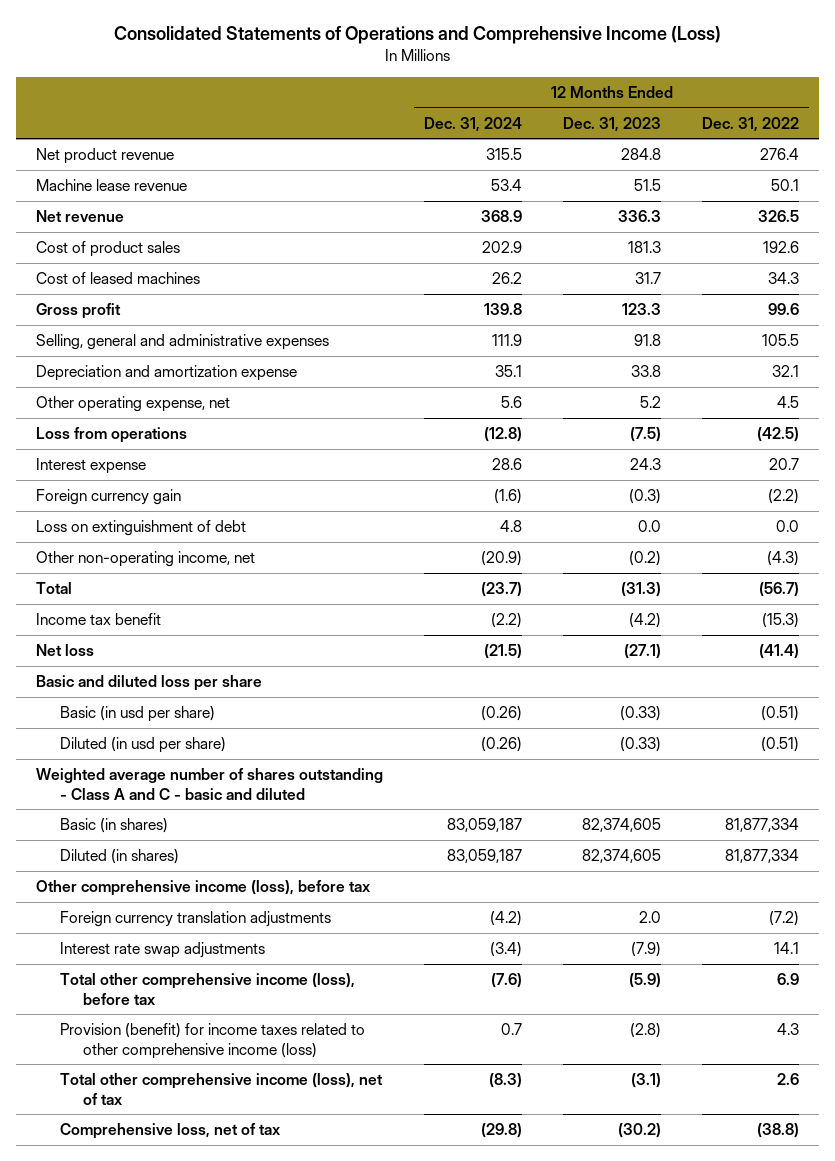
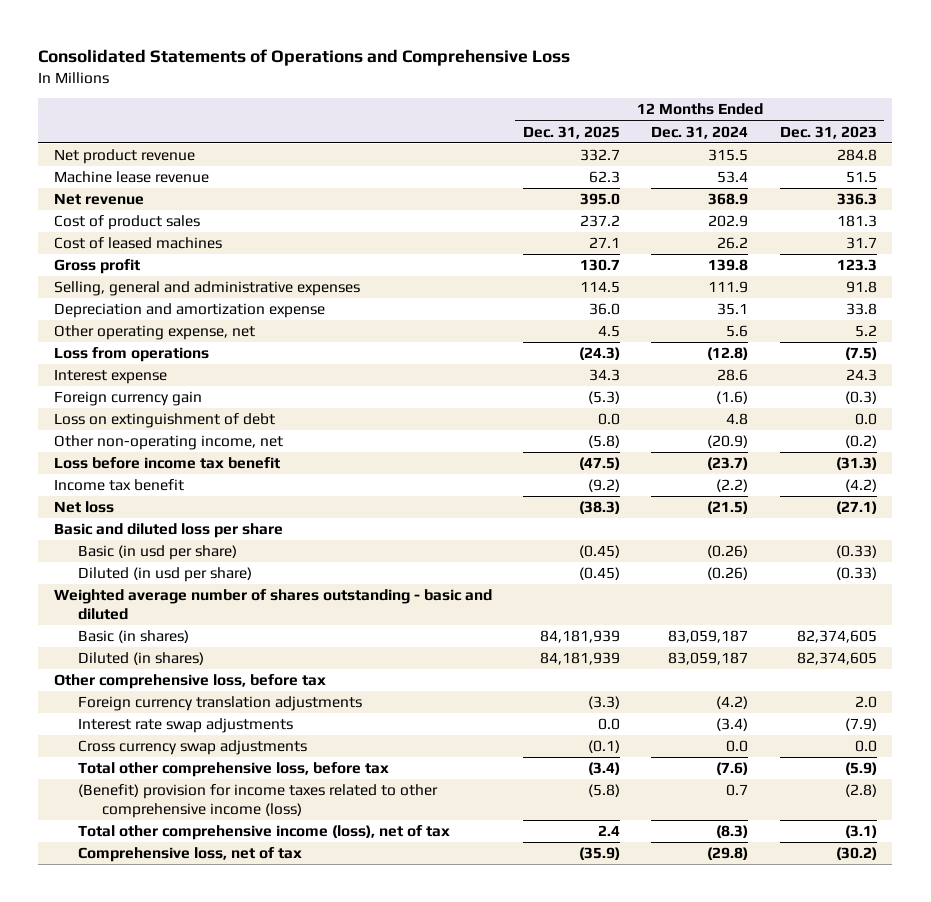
- Consolidated Statements of Operations and Comprehensive Income (Loss)
+ Consolidated Statements of Operations and Comprehensive Loss
- | 12 Months Ended Dec. 31, 2024 | 12 Months Ended Dec. 31, 2023 | 12 Months Ended Dec. 31, 2022
+ | 12 Months Ended Dec. 31, 2025 | 12 Months Ended Dec. 31, 2024 | 12 Months Ended Dec. 31, 2023
- Total | (23.7) | (31.3) | (56.7)
+ Loss before income tax benefit | (47.5) | (23.7) | (31.3)
- Weighted average number of shares outstanding - Class A and C - basic and diluted
+ Weighted average number of shares outstanding - basic and diluted
- Other comprehensive income (loss), before tax
+ Other comprehensive loss, before tax
- Total other comprehensive income (loss), before tax | (7.6) | (5.9) | 6.9
- Provision (benefit) for income taxes related to other comprehensive income (loss) | 0.7 | (2.8) | 4.3
+ Cross currency swap adjustments | (0.1) | 0.0 | 0.0
+ Total other comprehensive loss, before tax | (3.4) | (7.6) | (5.9)
+ (Benefit) provision for income taxes related to other comprehensive income (loss) | (5.8) | 0.7 | (2.8)

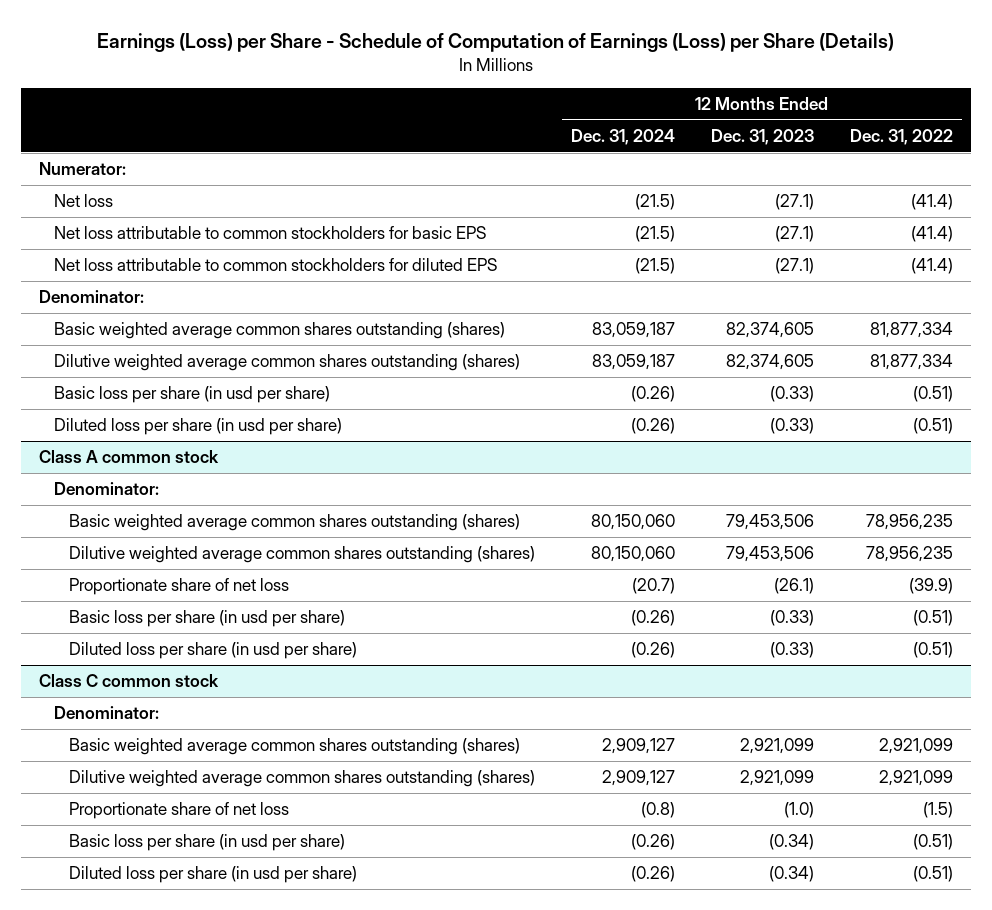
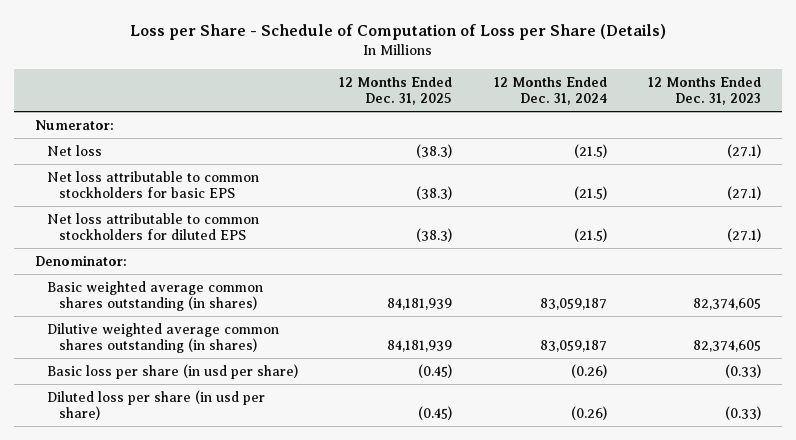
- Earnings (Loss) per Share - Schedule of Computation of Earnings (Loss) per Share (Details)
+ Loss per Share - Schedule of Computation of Loss per Share (Details)
- | 12 Months Ended Dec. 31, 2024 | 12 Months Ended Dec. 31, 2023 | 12 Months Ended Dec. 31, 2022
+ | 12 Months Ended Dec. 31, 2025 | 12 Months Ended Dec. 31, 2024 | 12 Months Ended Dec. 31, 2023
- Basic weighted average common shares outstanding (shares) | 83,059,187 | 82,374,605 | 81,877,334
- Dilutive weighted average common shares outstanding (shares) | 83,059,187 | 82,374,605 | 81,877,334
- Basic loss per share (in usd per share) | (0.26) | (0.33) | (0.51)
- Diluted loss per share (in usd per share) | (0.26) | (0.33) | (0.51)
- Class A common stock
- Denominator:
- Basic weighted average common shares outstanding (shares) | 80,150,060 | 79,453,506 | 78,956,235
- Dilutive weighted average common shares outstanding (shares) | 80,150,060 | 79,453,506 | 78,956,235
- Proportionate share of net loss | (20.7) | (26.1) | (39.9)
+ Basic weighted average common shares outstanding (in shares) | 84,181,939 | 83,059,187 | 82,374,605
+ Dilutive weighted average common shares outstanding (in shares) | 84,181,939 | 83,059,187 | 82,374,605
- Class C common stock
- Denominator:
- Basic weighted average common shares outstanding (shares) | 2,909,127 | 2,921,099 | 2,921,099
- Dilutive weighted average common shares outstanding (shares) | 2,909,127 | 2,921,099 | 2,921,099
- Proportionate share of net loss | (0.8) | (1.0) | (1.5)
- Basic loss per share (in usd per share) | (0.26) | (0.34) | (0.51)
- Diluted loss per share (in usd per share) | (0.26) | (0.34) | (0.51)

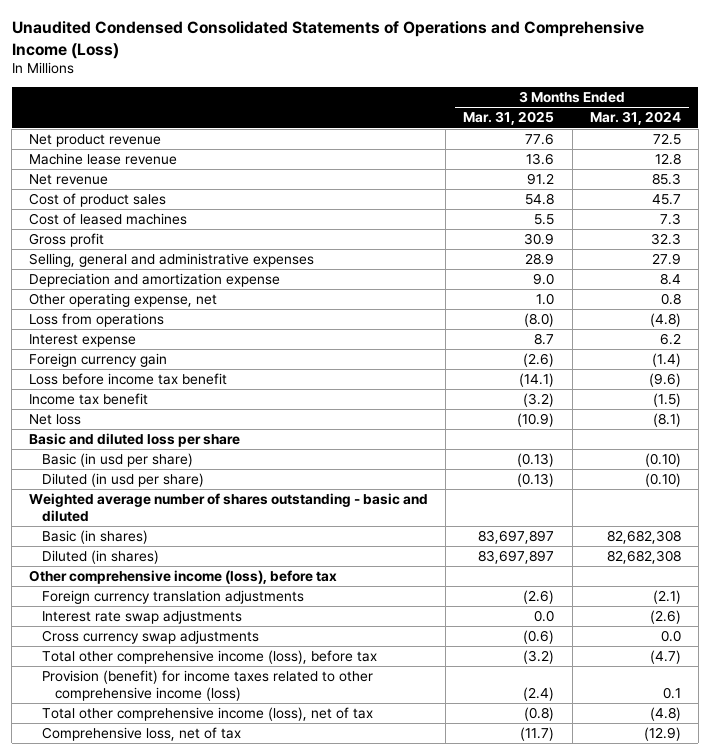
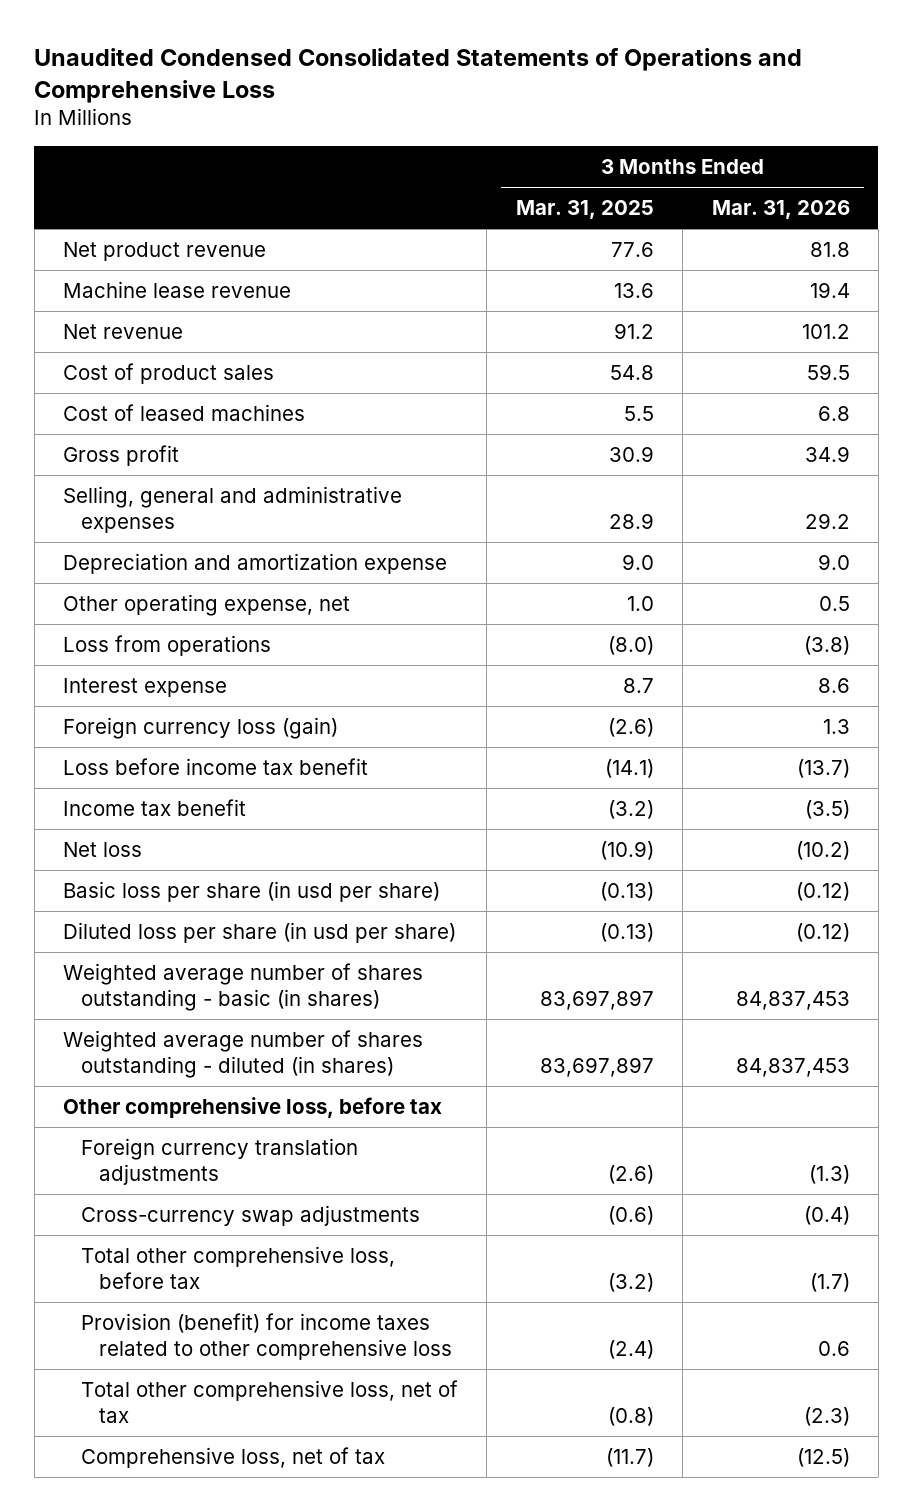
- Unaudited Condensed Consolidated Statements of Operations and Comprehensive Income (Loss)
+ Unaudited Condensed Consolidated Statements of Operations and Comprehensive Loss
- | 3 Months Ended Mar. 31, 2025 | 3 Months Ended Mar. 31, 2024
+ | 3 Months Ended Mar. 31, 2025 | 3 Months Ended Mar. 31, 2026
- Foreign currency gain | (2.6) | (1.4)
+ Foreign currency loss (gain) | (2.6) | 1.3
- Basic and diluted loss per share
- Basic (in usd per share) | (0.13) | (0.10)
- Diluted (in usd per share) | (0.13) | (0.10)
- Weighted average number of shares outstanding - basic and diluted
- Basic (in shares) | 83,697,897 | 82,682,308
- Diluted (in shares) | 83,697,897 | 82,682,308
- Other comprehensive income (loss), before tax
+ Basic loss per share (in usd per share) | (0.13) | (0.12)
+ Diluted loss per share (in usd per share) | (0.13) | (0.12)
+ Weighted average number of shares outstanding - basic (in shares) | 83,697,897 | 84,837,453
+ Weighted average number of shares outstanding - diluted (in shares) | 83,697,897 | 84,837,453
+ Other comprehensive loss, before tax
- Interest rate swap adjustments | 0.0 | (2.6)
- Cross currency swap adjustments | (0.6) | 0.0
- Total other comprehensive income (loss), before tax | (3.2) | (4.7)
- Provision (benefit) for income taxes related to other comprehensive income (loss) | (2.4) | 0.1
- Total other comprehensive income (loss), net of tax | (0.8) | (4.8)
+ Cross-currency swap adjustments | (0.6) | (0.4)
+ Total other comprehensive loss, before tax | (3.2) | (1.7)
+ Provision (benefit) for income taxes related to other comprehensive loss | (2.4) | 0.6
+ Total other comprehensive loss, net of tax | (0.8) | (2.3)

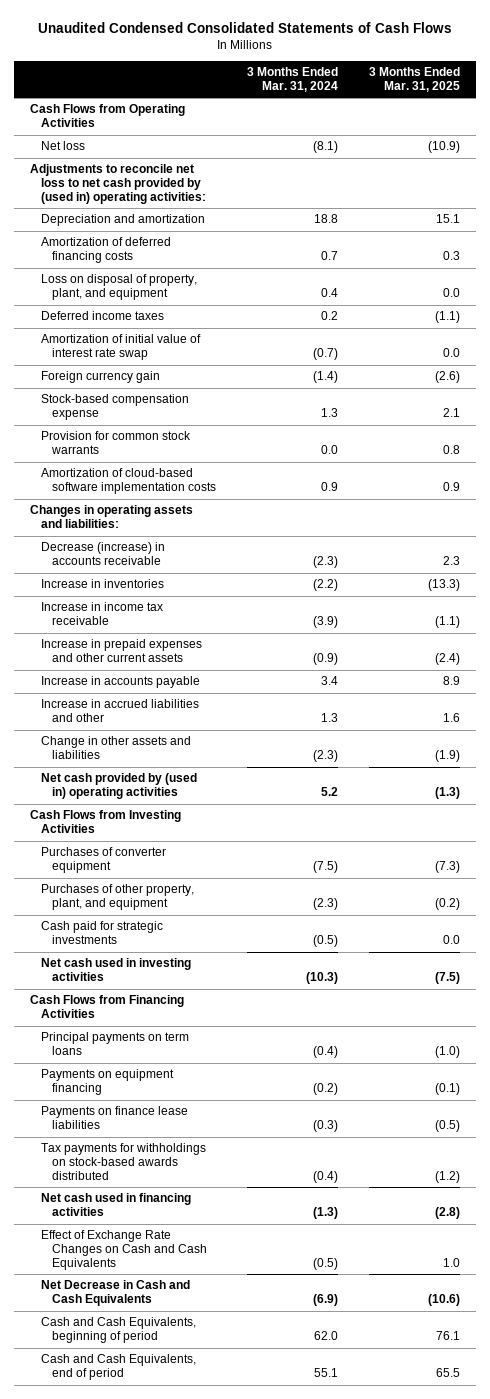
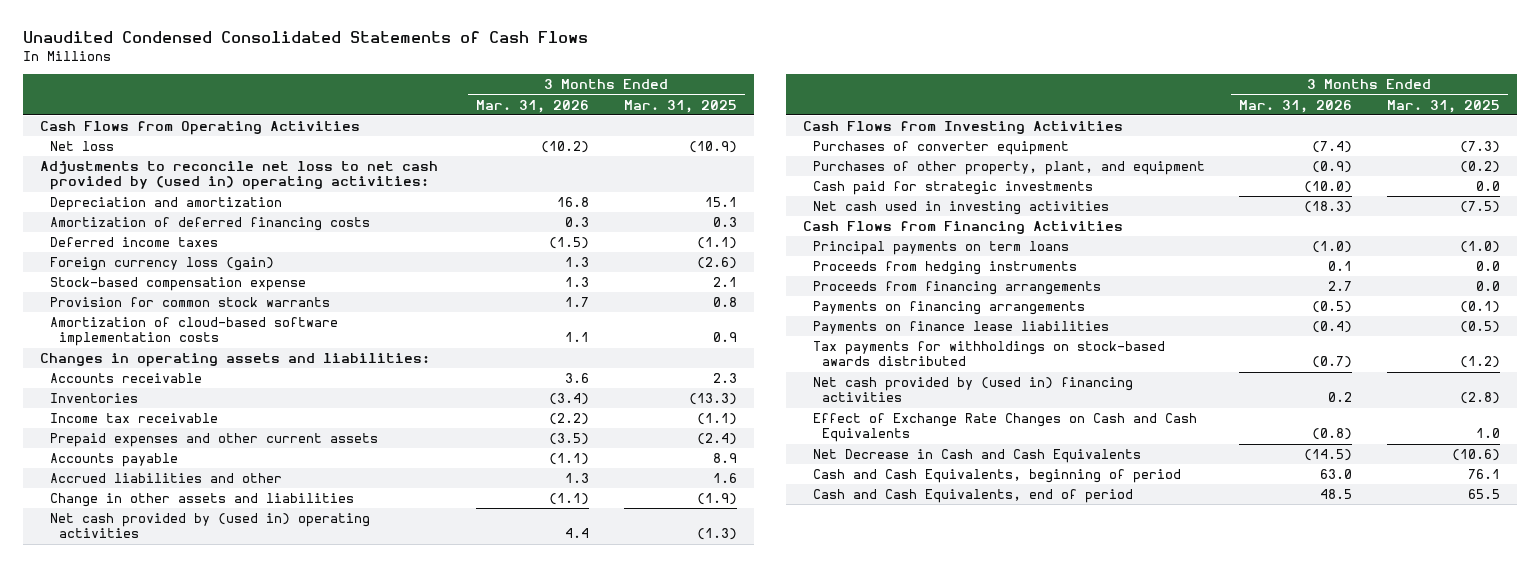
- | 3 Months Ended Mar. 31, 2024 | 3 Months Ended Mar. 31, 2025
+ | 3 Months Ended Mar. 31, 2026 | 3 Months Ended Mar. 31, 2025
- Loss on disposal of property, plant, and equipment | 0.4 | 0.0
- Amortization of initial value of interest rate swap | (0.7) | 0.0
- Foreign currency gain | (1.4) | (2.6)
+ Foreign currency loss (gain) | 1.3 | (2.6)
- Decrease (increase) in accounts receivable | (2.3) | 2.3
- Increase in inventories | (2.2) | (13.3)
- Increase in income tax receivable | (3.9) | (1.1)
- Increase in prepaid expenses and other current assets | (0.9) | (2.4)
- Increase in accounts payable | 3.4 | 8.9
- Increase in accrued liabilities and other | 1.3 | 1.6
+ Accounts receivable | 3.6 | 2.3
+ Inventories | (3.4) | (13.3)
+ Income tax receivable | (2.2) | (1.1)
+ Prepaid expenses and other current assets | (3.5) | (2.4)
+ Accounts payable | (1.1) | 8.9
+ Accrued liabilities and other | 1.3 | 1.6
- Payments on equipment financing | (0.2) | (0.1)
+ Proceeds from hedging instruments | 0.1 | 0.0
+ Proceeds from financing arrangements | 2.7 | 0.0
+ Payments on financing arrangements | (0.5) | (0.1)
- Net cash used in financing activities | (1.3) | (2.8)
+ Net cash provided by (used in) financing activities | 0.2 | (2.8)

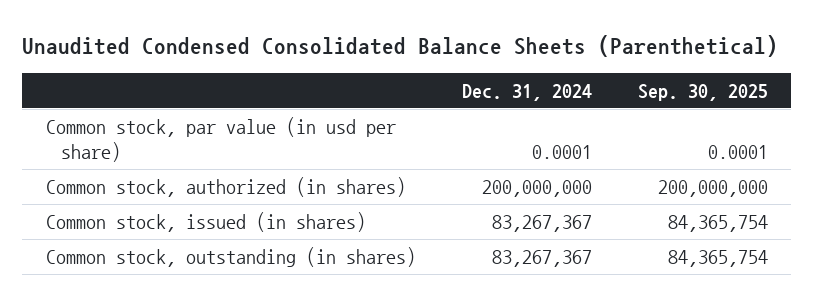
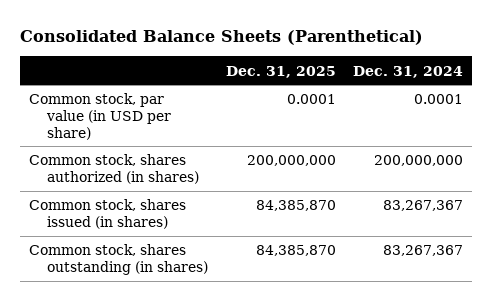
- Unaudited Condensed Consolidated Balance Sheets (Parenthetical)
+ Consolidated Balance Sheets (Parenthetical)
- | Dec. 31, 2024 | Sep. 30, 2025
+ | Dec. 31, 2025 | Dec. 31, 2024
- Common stock, par value (in usd per share) | 0.0001 | 0.0001
- Common stock, authorized (in shares) | 200,000,000 | 200,000,000
- Common stock, issued (in shares) | 83,267,367 | 84,365,754
- Common stock, outstanding (in shares) | 83,267,367 | 84,365,754
+ Common stock, par value (in USD per share) | 0.0001 | 0.0001
+ Common stock, shares authorized (in shares) | 200,000,000 | 200,000,000
+ Common stock, shares issued (in shares) | 84,385,870 | 83,267,367
+ Common stock, shares outstanding (in shares) | 84,385,870 | 83,267,367

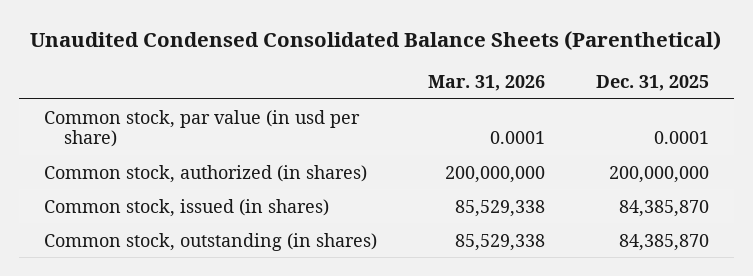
- Consolidated Balance Sheets (Parenthetical)
+ Unaudited Condensed Consolidated Balance Sheets (Parenthetical)
- | Dec. 31, 2025 | Dec. 31, 2024
+ | Mar. 31, 2026 | Dec. 31, 2025
- Common stock, par value (in USD per share) | 0.0001 | 0.0001
- Common stock, shares authorized (in shares) | 200,000,000 | 200,000,000
- Common stock, shares issued (in shares) | 84,385,870 | 83,267,367
- Common stock, shares outstanding (in shares) | 84,385,870 | 83,267,367
+ Common stock, par value (in usd per share) | 0.0001 | 0.0001
+ Common stock, authorized (in shares) | 200,000,000 | 200,000,000
+ Common stock, issued (in shares) | 85,529,338 | 84,385,870
+ Common stock, outstanding (in shares) | 85,529,338 | 84,385,870

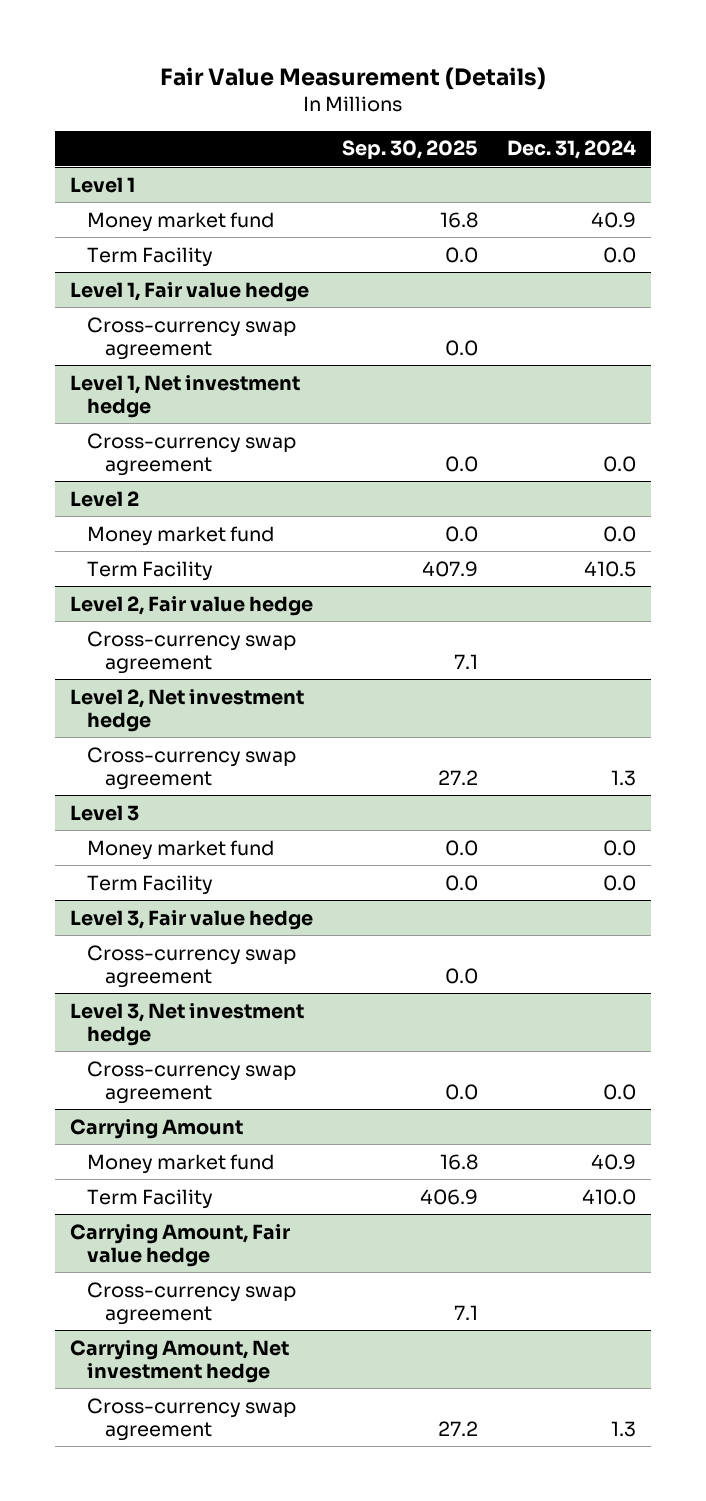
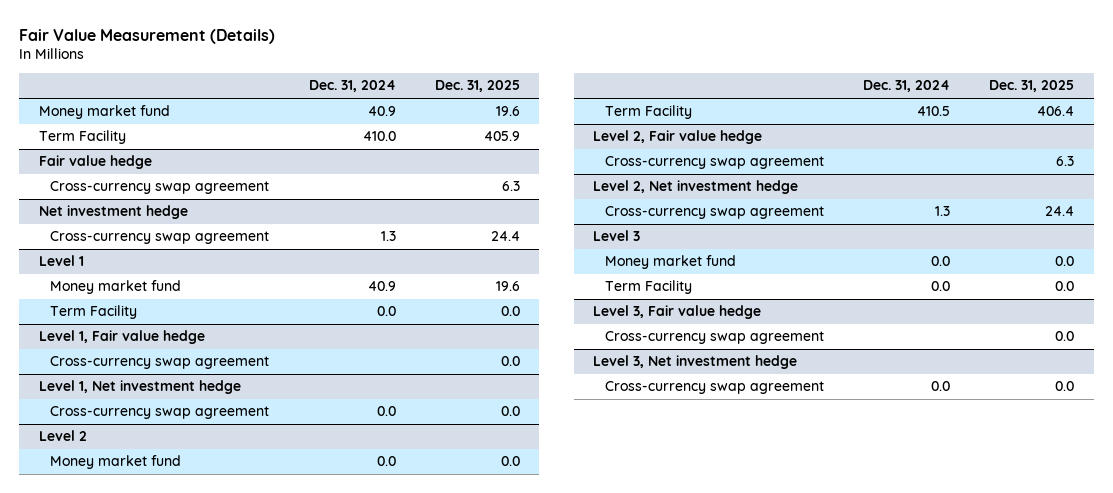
- | Sep. 30, 2025 | Dec. 31, 2024
+ | Dec. 31, 2024 | Dec. 31, 2025
+ Money market fund | 40.9 | 19.6
+ Term Facility | 410.0 | 405.9
+ Fair value hedge
+ Cross-currency swap agreement | | 6.3
+ Net investment hedge
+ Cross-currency swap agreement | 1.3 | 24.4
- Carrying Amount
- Money market fund | 16.8 | 40.9
- Term Facility | 406.9 | 410.0
- Carrying Amount, Fair value hedge
- Cross-currency swap agreement | 7.1 |
- Carrying Amount, Net investment hedge
- Cross-currency swap agreement | 27.2 | 1.3

